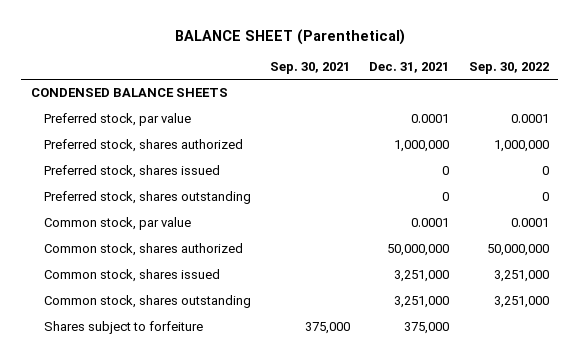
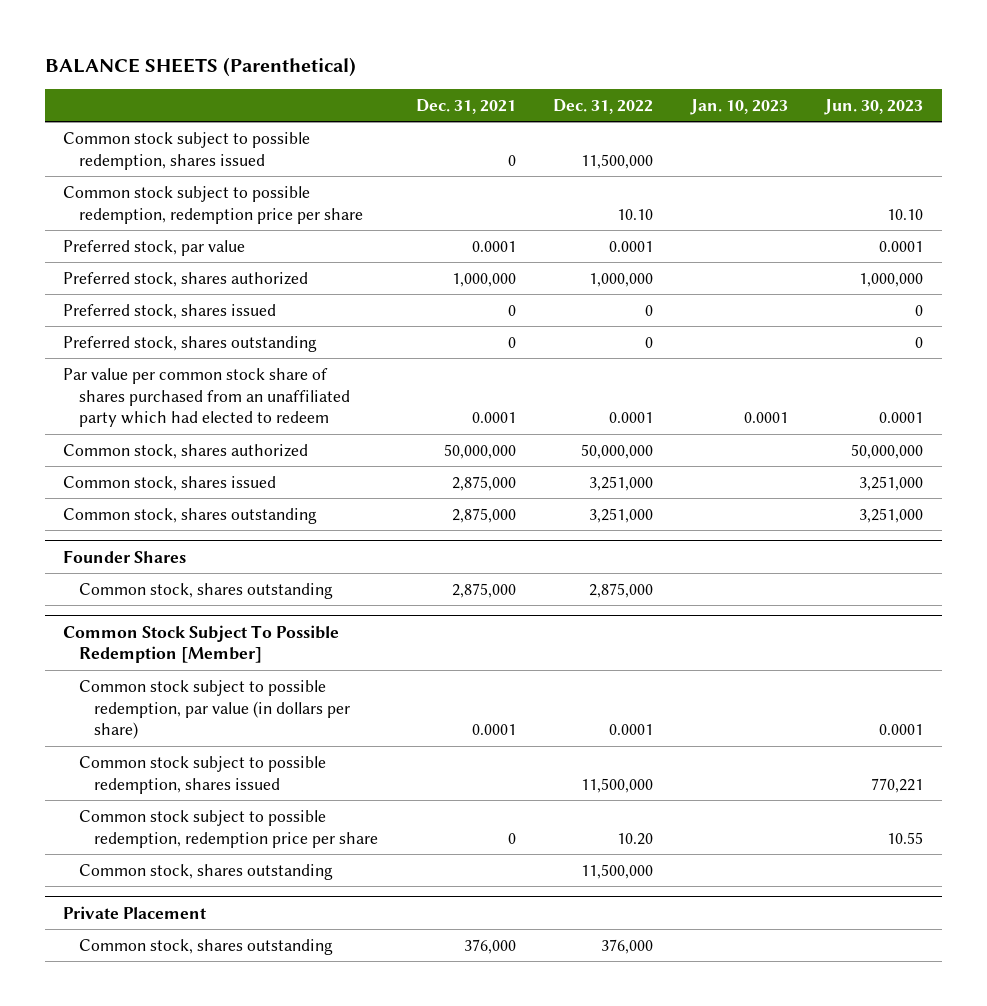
- BALANCE SHEET (Parenthetical)
+ BALANCE SHEETS (Parenthetical)
- | Sep. 30, 2021 | Dec. 31, 2021 | Sep. 30, 2022
+ | Dec. 31, 2021 | Dec. 31, 2022 | Jan. 10, 2023 | Jun. 30, 2023
- CONDENSED BALANCE SHEETS
+ Common stock subject to possible redemption, shares issued | 0 | 11,500,000 | |
+ Common stock subject to possible redemption, redemption price per share | | 10.10 | | 10.10
- Common stock, par value | | 0.0001 | 0.0001
+ Par value per common stock share of shares purchased from an unaffiliated party which had elected to redeem | 0.0001 | 0.0001 | 0.0001 | 0.0001
- Common stock, shares issued | | 3,251,000 | 3,251,000
- Common stock, shares outstanding | | 3,251,000 | 3,251,000
- Shares subject to forfeiture | 375,000 | 375,000 |
+ Common stock, shares issued | 2,875,000 | 3,251,000 | | 3,251,000
+ Common stock, shares outstanding | 2,875,000 | 3,251,000 | | 3,251,000
+ Founder Shares
+ Common stock, shares outstanding | 2,875,000 | 2,875,000 | |
+ Common Stock Subject To Possible Redemption [Member]
+ Common stock subject to possible redemption, par value (in dollars per share) | 0.0001 | 0.0001 | | 0.0001
+ Common stock subject to possible redemption, shares issued | | 11,500,000 | | 770,221
+ Common stock subject to possible redemption, redemption price per share | 0 | 10.20 | | 10.55
+ Common stock, shares outstanding | | 11,500,000 | |
+ Private Placement
+ Common stock, shares outstanding | 376,000 | 376,000 | |

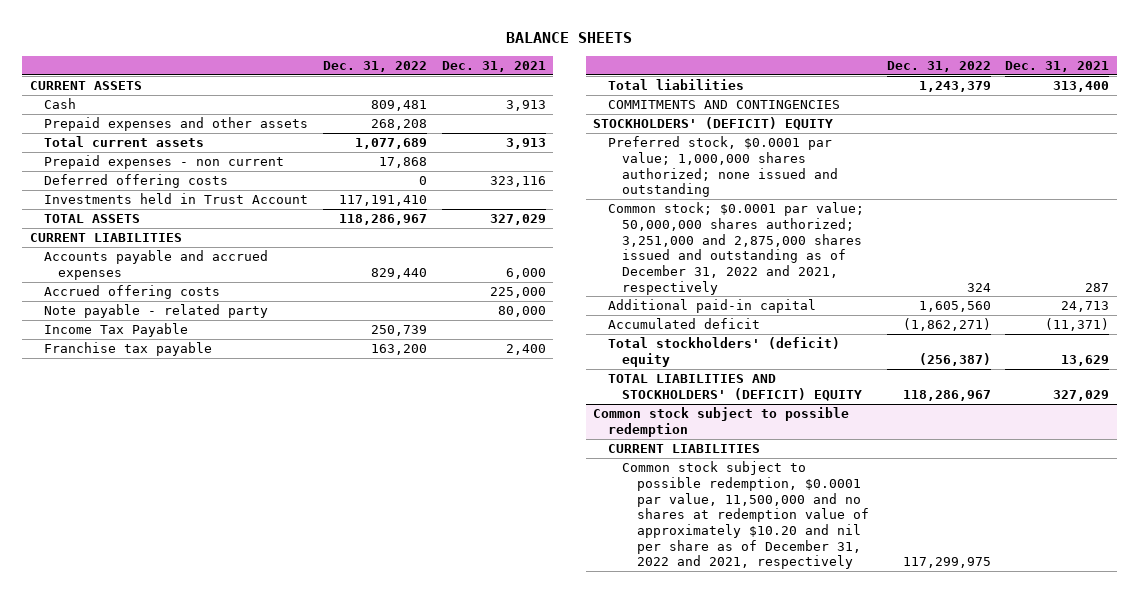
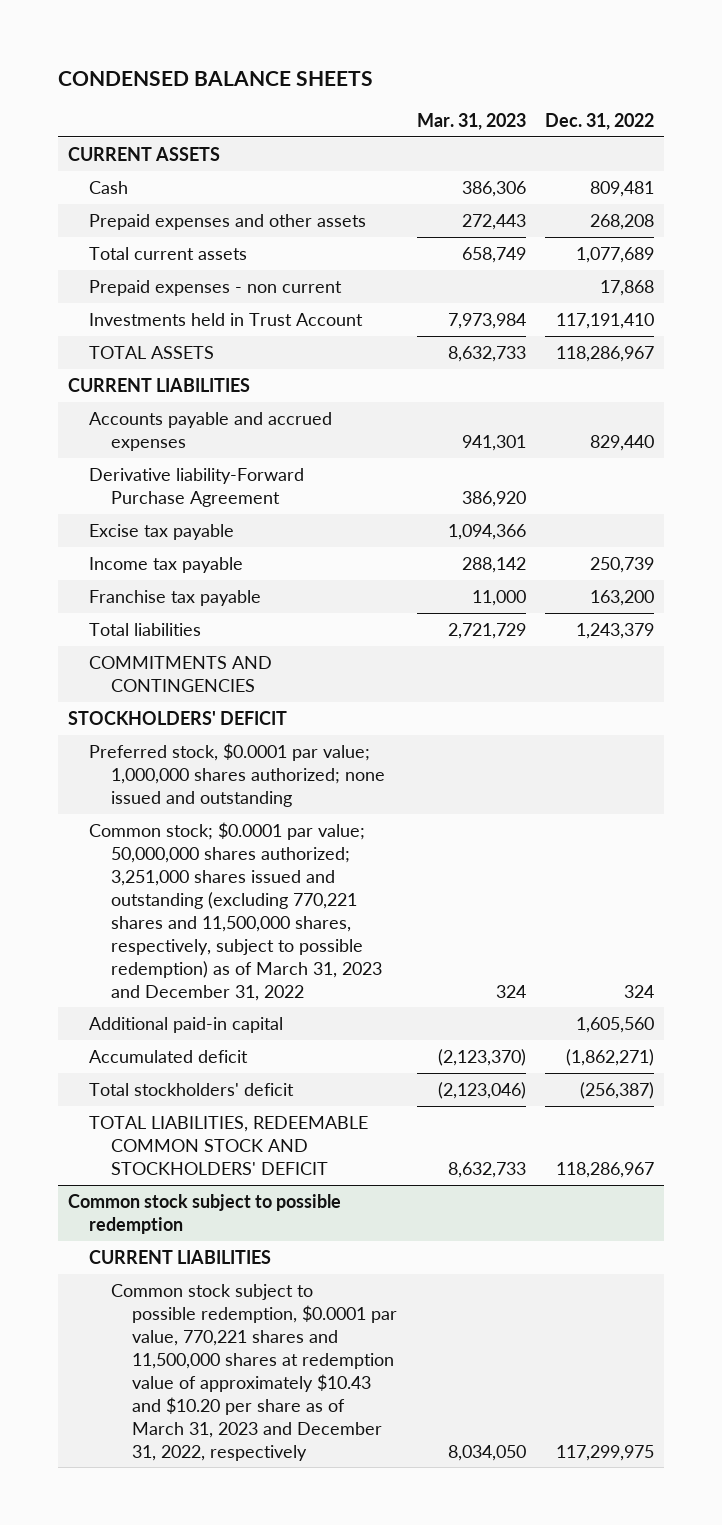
- BALANCE SHEETS
+ CONDENSED BALANCE SHEETS
- | Dec. 31, 2022 | Dec. 31, 2021
+ | Mar. 31, 2023 | Dec. 31, 2022
- Deferred offering costs | 0 | 323,116
- Accrued offering costs | | 225,000
- Note payable - related party | | 80,000
- Income Tax Payable | 250,739 |
+ Derivative liability-Forward Purchase Agreement | 386,920 |
+ Excise tax payable | 1,094,366 |
+ Income tax payable | 288,142 | 250,739
- STOCKHOLDERS' (DEFICIT) EQUITY
+ STOCKHOLDERS' DEFICIT
- Common stock; $0.0001 par value; 50,000,000 shares authorized; 3,251,000 and 2,875,000 shares issued and outstanding as of December 31, 2022 and 2021, respectively | 324 | 287
+ Common stock; $0.0001 par value; 50,000,000 shares authorized; 3,251,000 shares issued and outstanding (excluding 770,221 shares and 11,500,000 shares, respectively, subject to possible redemption) as of March 31, 2023 and December 31, 2022 | 324 | 324
- Total stockholders' (deficit) equity | (256,387) | 13,629
- TOTAL LIABILITIES AND STOCKHOLDERS' (DEFICIT) EQUITY | 118,286,967 | 327,029
+ Total stockholders' deficit | (2,123,046) | (256,387)
+ TOTAL LIABILITIES, REDEEMABLE COMMON STOCK AND STOCKHOLDERS' DEFICIT | 8,632,733 | 118,286,967
@ Common stock subject to possible redemption
- Common stock subject to possible redemption, $0.0001 par value, 11,500,000 and no shares at redemption value of approximately $10.20 and nil per share as of December 31, 2022 and 2021, respectively | 117,299,975 |
+ Common stock subject to possible redemption, $0.0001 par value, 770,221 shares and 11,500,000 shares at redemption value of approximately $10.43 and $10.20 per share as of March 31, 2023 and December 31, 2022, respectively | 8,034,050 | 117,299,975

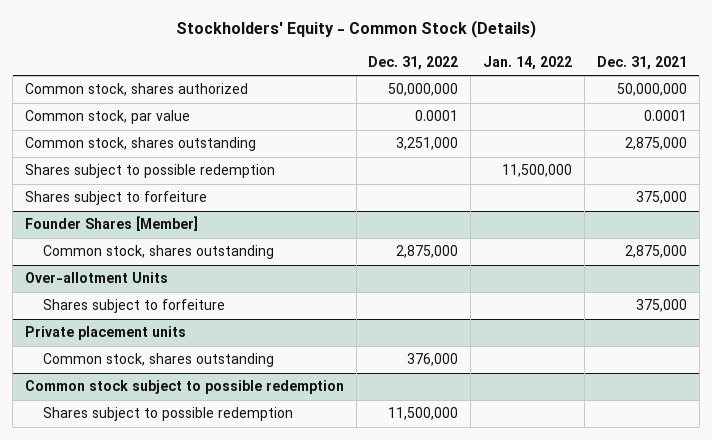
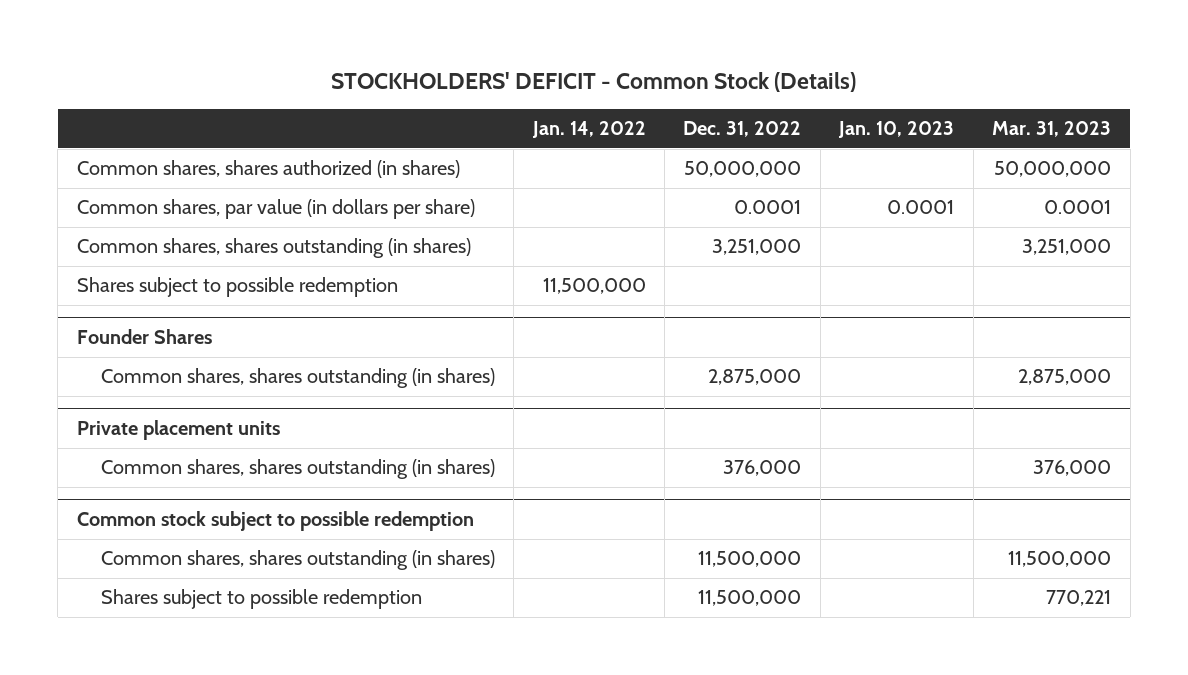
- Stockholders' Equity - Common Stock (Details)
+ STOCKHOLDERS' DEFICIT - Common Stock (Details)
- | Dec. 31, 2022 | Jan. 14, 2022 | Dec. 31, 2021
+ | Jan. 14, 2022 | Dec. 31, 2022 | Jan. 10, 2023 | Mar. 31, 2023
- Common stock, shares authorized | 50,000,000 | | 50,000,000
- Common stock, par value | 0.0001 | | 0.0001
- Common stock, shares outstanding | 3,251,000 | | 2,875,000
+ Common shares, shares authorized (in shares) | | 50,000,000 | | 50,000,000
+ Common shares, par value (in dollars per share) | | 0.0001 | 0.0001 | 0.0001
+ Common shares, shares outstanding (in shares) | | 3,251,000 | | 3,251,000
- Shares subject to forfeiture | | | 375,000
- Founder Shares [Member]
- Common stock, shares outstanding | 2,875,000 | | 2,875,000
- Over-allotment Units
- Shares subject to forfeiture | | | 375,000
+ Founder Shares
+ Common shares, shares outstanding (in shares) | | 2,875,000 | | 2,875,000
@ Private placement units
- Common stock, shares outstanding | 376,000 | |
+ Common shares, shares outstanding (in shares) | | 376,000 | | 376,000
@ Common stock subject to possible redemption
+ Common shares, shares outstanding (in shares) | | 11,500,000 | | 11,500,000

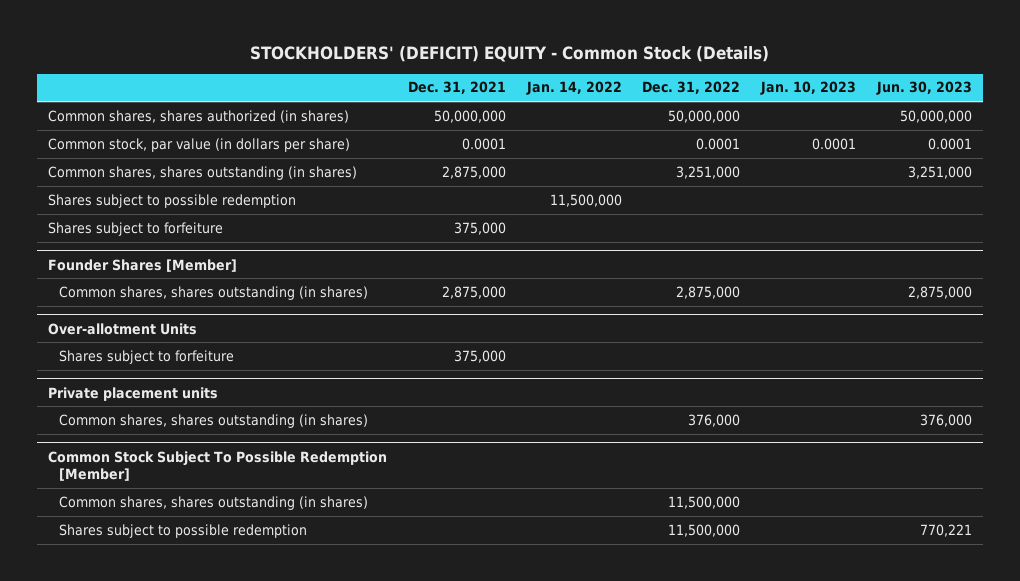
- STOCKHOLDERS' DEFICIT - Common Stock (Details)
+ STOCKHOLDERS' (DEFICIT) EQUITY - Common Stock (Details)
- | Jan. 14, 2022 | Dec. 31, 2022 | Jan. 10, 2023 | Mar. 31, 2023
+ | Dec. 31, 2021 | Jan. 14, 2022 | Dec. 31, 2022 | Jan. 10, 2023 | Jun. 30, 2023
- Common shares, par value (in dollars per share) | | 0.0001 | 0.0001 | 0.0001
+ Common stock, par value (in dollars per share) | 0.0001 | | 0.0001 | 0.0001 | 0.0001
- Founder Shares
+ Shares subject to forfeiture | 375,000 | | | |
+ Founder Shares [Member]
+ Over-allotment Units
+ Shares subject to forfeiture | 375,000 | | | |
- Common stock subject to possible redemption
+ Common Stock Subject To Possible Redemption [Member]

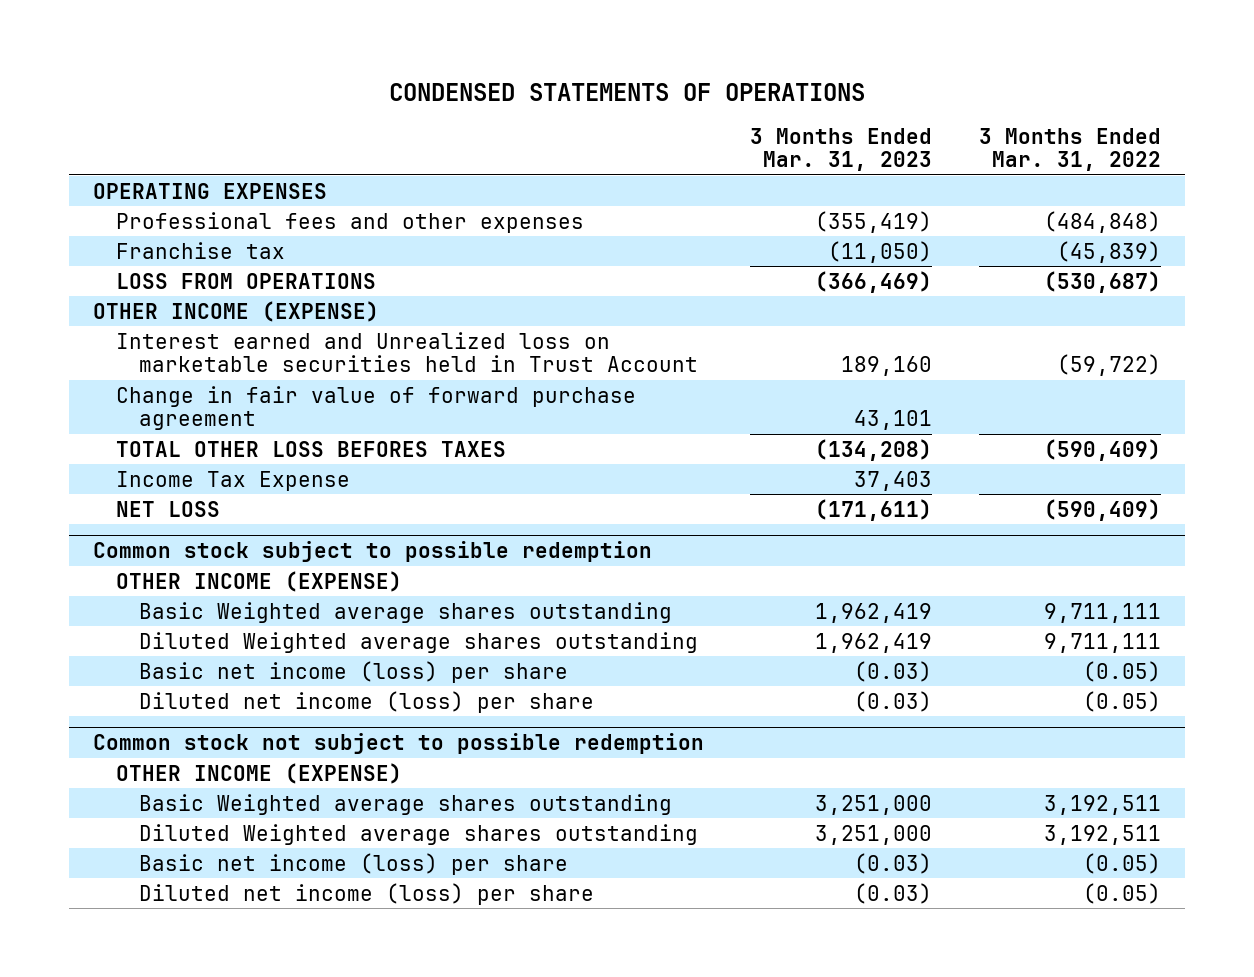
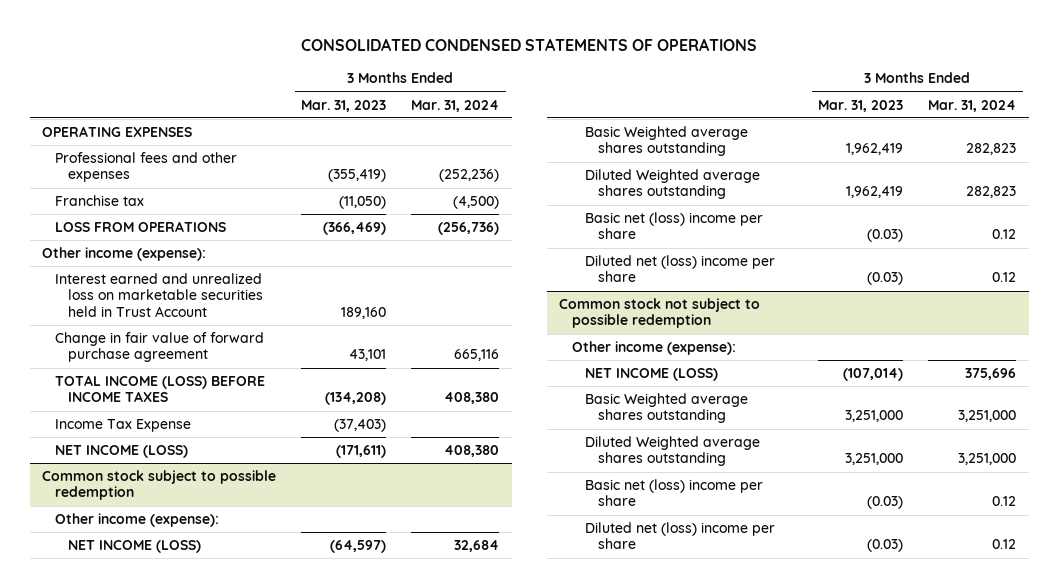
- CONDENSED STATEMENTS OF OPERATIONS
+ CONSOLIDATED CONDENSED STATEMENTS OF OPERATIONS
- | 3 Months Ended Mar. 31, 2023 | 3 Months Ended Mar. 31, 2022
+ | 3 Months Ended Mar. 31, 2023 | 3 Months Ended Mar. 31, 2024
- OTHER INCOME (EXPENSE)
- Interest earned and Unrealized loss on marketable securities held in Trust Account | 189,160 | (59,722)
+ Other income (expense):
+ Interest earned and unrealized loss on marketable securities held in Trust Account | 189,160 |
- TOTAL OTHER LOSS BEFORES TAXES | (134,208) | (590,409)
- Income Tax Expense | 37,403 |
- NET LOSS | (171,611) | (590,409)
+ TOTAL INCOME (LOSS) BEFORE INCOME TAXES | (134,208) | 408,380
+ Income Tax Expense | (37,403) |
+ NET INCOME (LOSS) | (171,611) | 408,380
@ Common stock subject to possible redemption
- OTHER INCOME (EXPENSE)
+ Other income (expense):
+ NET INCOME (LOSS) | (64,597) | 32,684
- Basic net income (loss) per share | (0.03) | (0.05)
- Diluted net income (loss) per share | (0.03) | (0.05)
+ Basic net (loss) income per share | (0.03) | 0.12
+ Diluted net (loss) income per share | (0.03) | 0.12
@ Common stock not subject to possible redemption
- OTHER INCOME (EXPENSE)
+ Other income (expense):
+ NET INCOME (LOSS) | (107,014) | 375,696
- Basic net income (loss) per share | (0.03) | (0.05)
- Diluted net income (loss) per share | (0.03) | (0.05)
+ Basic net (loss) income per share | (0.03) | 0.12
+ Diluted net (loss) income per share | (0.03) | 0.12

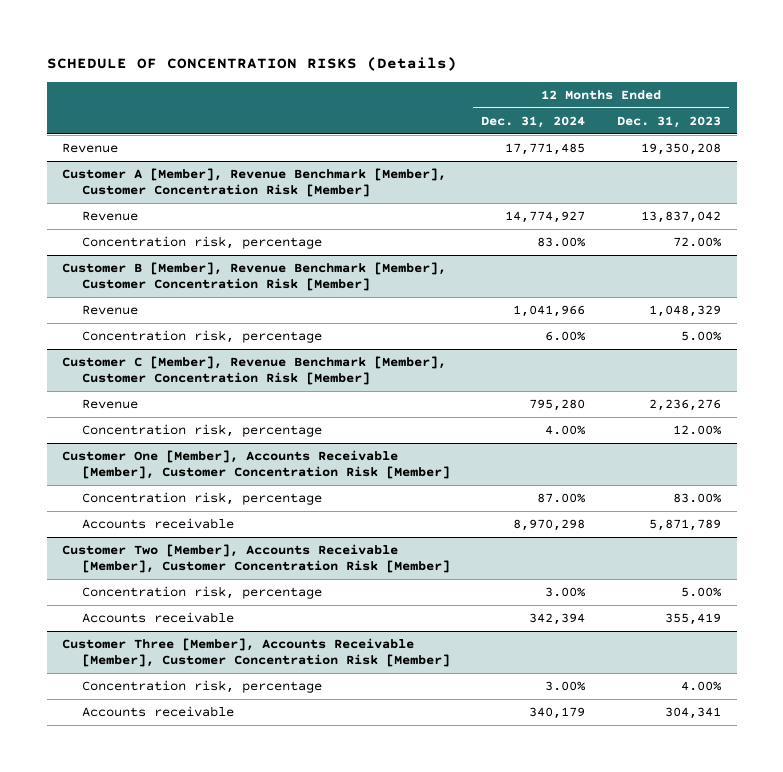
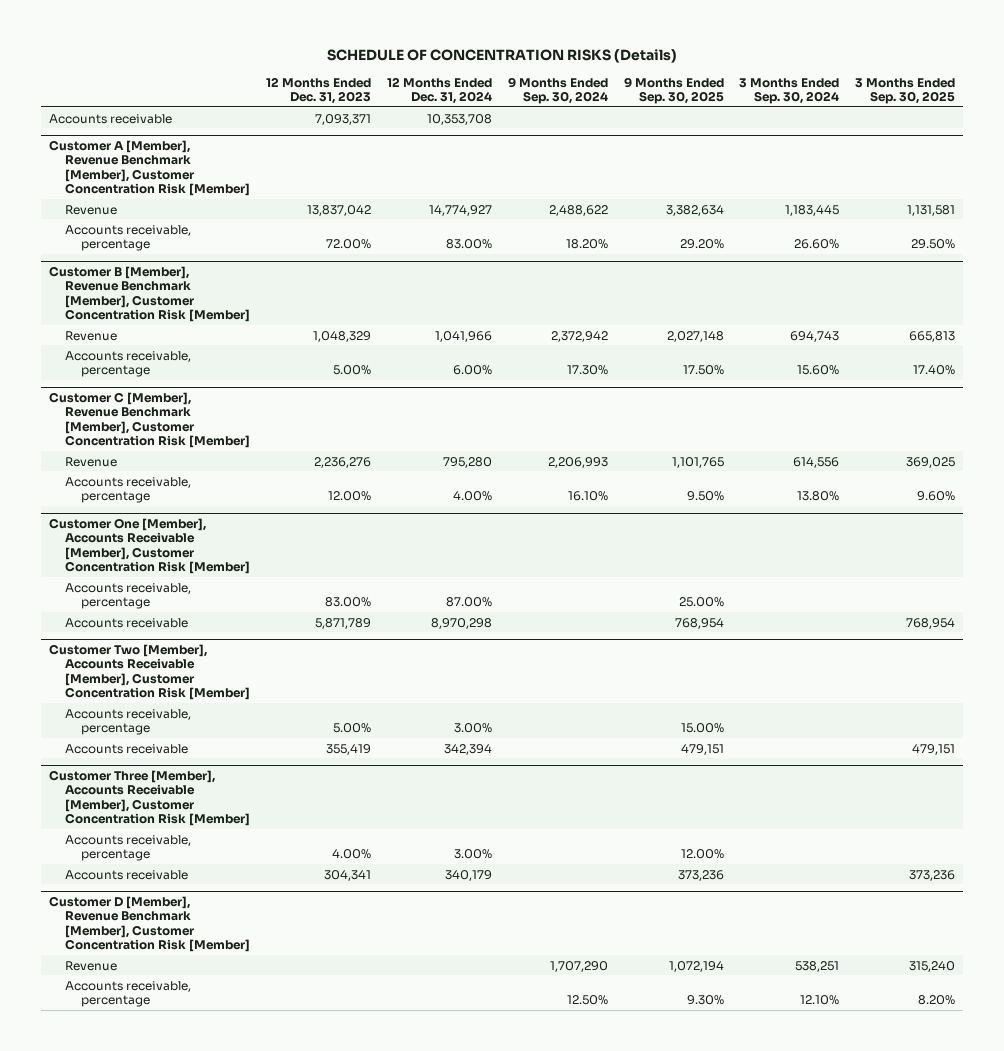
- | 12 Months Ended Dec. 31, 2024 | 12 Months Ended Dec. 31, 2023
+ | 12 Months Ended Dec. 31, 2023 | 12 Months Ended Dec. 31, 2024 | 9 Months Ended Sep. 30, 2024 | 9 Months Ended Sep. 30, 2025 | 3 Months Ended Sep. 30, 2024 | 3 Months Ended Sep. 30, 2025
- Revenue | 17,771,485 | 19,350,208
+ Accounts receivable | 7,093,371 | 10,353,708 | | | |
@ Customer A [Member], Revenue Benchmark [Member], Customer Concentration Risk [Member]
- Concentration risk, percentage | 83.00% | 72.00%
+ Accounts receivable, percentage | 72.00% | 83.00% | 18.20% | 29.20% | 26.60% | 29.50%
@ Customer B [Member], Revenue Benchmark [Member], Customer Concentration Risk [Member]
- Concentration risk, percentage | 6.00% | 5.00%
+ Accounts receivable, percentage | 5.00% | 6.00% | 17.30% | 17.50% | 15.60% | 17.40%
@ Customer C [Member], Revenue Benchmark [Member], Customer Concentration Risk [Member]
- Concentration risk, percentage | 4.00% | 12.00%
+ Accounts receivable, percentage | 12.00% | 4.00% | 16.10% | 9.50% | 13.80% | 9.60%
@ Customer One [Member], Accounts Receivable [Member], Customer Concentration Risk [Member]
- Concentration risk, percentage | 87.00% | 83.00%
+ Accounts receivable, percentage | 83.00% | 87.00% | | 25.00% | |
@ Customer Two [Member], Accounts Receivable [Member], Customer Concentration Risk [Member]
- Concentration risk, percentage | 3.00% | 5.00%
+ Accounts receivable, percentage | 5.00% | 3.00% | | 15.00% | |
@ Customer Three [Member], Accounts Receivable [Member], Customer Concentration Risk [Member]
- Concentration risk, percentage | 3.00% | 4.00%
+ Accounts receivable, percentage | 4.00% | 3.00% | | 12.00% | |
+ Customer D [Member], Revenue Benchmark [Member], Customer Concentration Risk [Member]
+ Revenue | | | 1,707,290 | 1,072,194 | 538,251 | 315,240
+ Accounts receivable, percentage | | | 12.50% | 9.30% | 12.10% | 8.20%

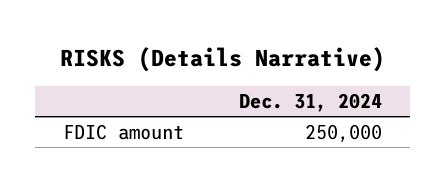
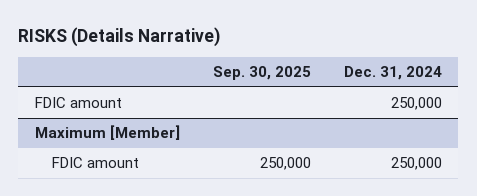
- | Dec. 31, 2024
+ | Sep. 30, 2025 | Dec. 31, 2024
+ Maximum [Member]
+ FDIC amount | 250,000 | 250,000

